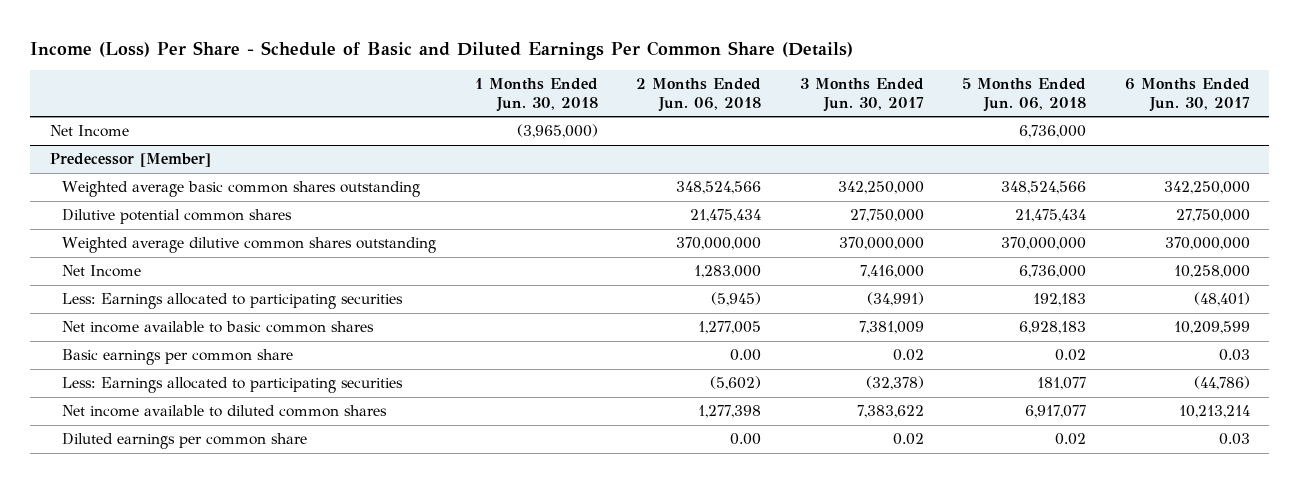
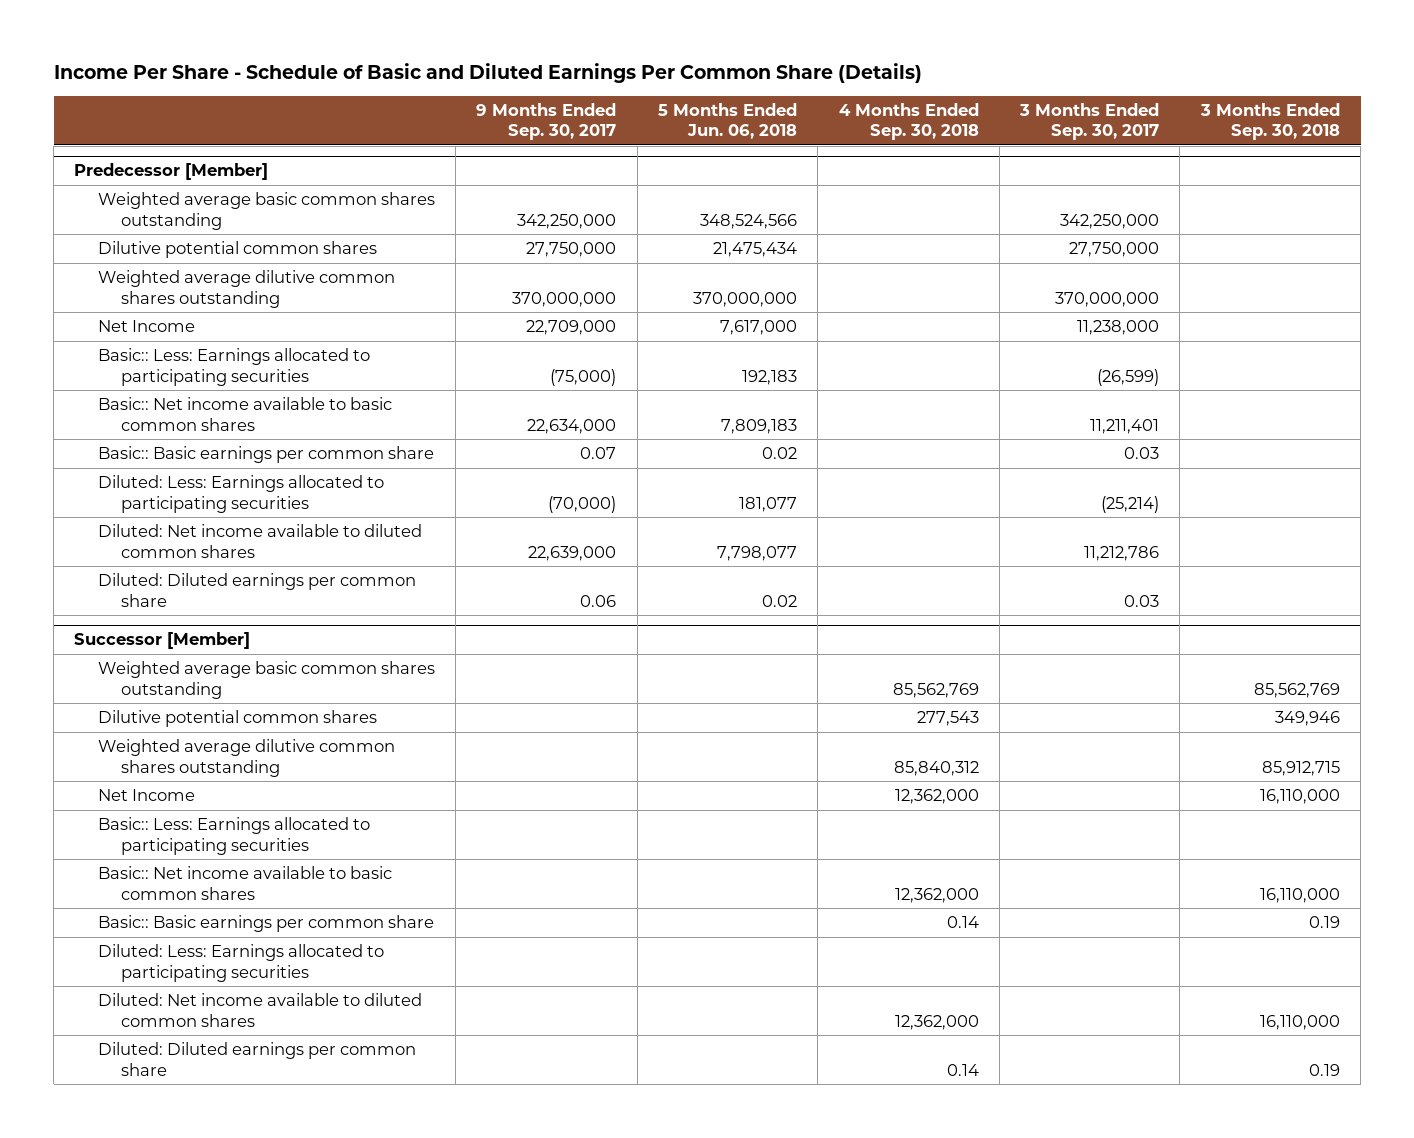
- Income (Loss) Per Share - Schedule of Basic and Diluted Earnings Per Common Share (Details)
+ Income Per Share - Schedule of Basic and Diluted Earnings Per Common Share (Details)
- | 1 Months Ended Jun. 30, 2018 | 2 Months Ended Jun. 06, 2018 | 3 Months Ended Jun. 30, 2017 | 5 Months Ended Jun. 06, 2018 | 6 Months Ended Jun. 30, 2017
+ | 9 Months Ended Sep. 30, 2017 | 5 Months Ended Jun. 06, 2018 | 4 Months Ended Sep. 30, 2018 | 3 Months Ended Sep. 30, 2017 | 3 Months Ended Sep. 30, 2018
- Net Income | (3,965,000) | | | 6,736,000 |
@ Predecessor [Member]
- Net Income | | 1,283,000 | 7,416,000 | 6,736,000 | 10,258,000
- Less: Earnings allocated to participating securities | | (5,945) | (34,991) | 192,183 | (48,401)
- Net income available to basic common shares | | 1,277,005 | 7,381,009 | 6,928,183 | 10,209,599
- Basic earnings per common share | | 0.00 | 0.02 | 0.02 | 0.03
- Less: Earnings allocated to participating securities | | (5,602) | (32,378) | 181,077 | (44,786)
- Net income available to diluted common shares | | 1,277,398 | 7,383,622 | 6,917,077 | 10,213,214
- Diluted earnings per common share | | 0.00 | 0.02 | 0.02 | 0.03
+ Net Income | 22,709,000 | 7,617,000 | | 11,238,000 |
+ Basic:: Less: Earnings allocated to participating securities | (75,000) | 192,183 | | (26,599) |
+ Basic:: Net income available to basic common shares | 22,634,000 | 7,809,183 | | 11,211,401 |
+ Basic:: Basic earnings per common share | 0.07 | 0.02 | | 0.03 |
+ Diluted: Less: Earnings allocated to participating securities | (70,000) | 181,077 | | (25,214) |
+ Diluted: Net income available to diluted common shares | 22,639,000 | 7,798,077 | | 11,212,786 |
+ Diluted: Diluted earnings per common share | 0.06 | 0.02 | | 0.03 |
+ Successor [Member]
+ Weighted average basic common shares outstanding | | | 85,562,769 | | 85,562,769
+ Dilutive potential common shares | | | 277,543 | | 349,946
+ Weighted average dilutive common shares outstanding | | | 85,840,312 | | 85,912,715
+ Net Income | | | 12,362,000 | | 16,110,000
+ Basic:: Less: Earnings allocated to participating securities
+ Basic:: Net income available to basic common shares | | | 12,362,000 | | 16,110,000
+ Basic:: Basic earnings per common share | | | 0.14 | | 0.19
+ Diluted: Less: Earnings allocated to participating securities
+ Diluted: Net income available to diluted common shares | | | 12,362,000 | | 16,110,000
+ Diluted: Diluted earnings per common share | | | 0.14 | | 0.19

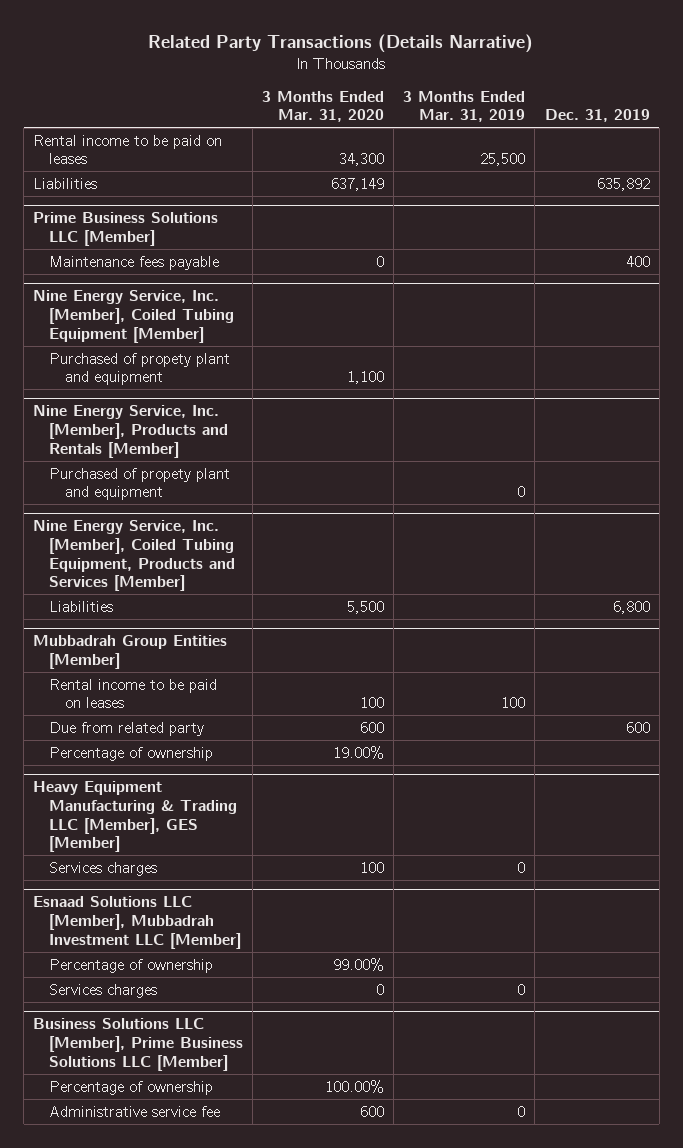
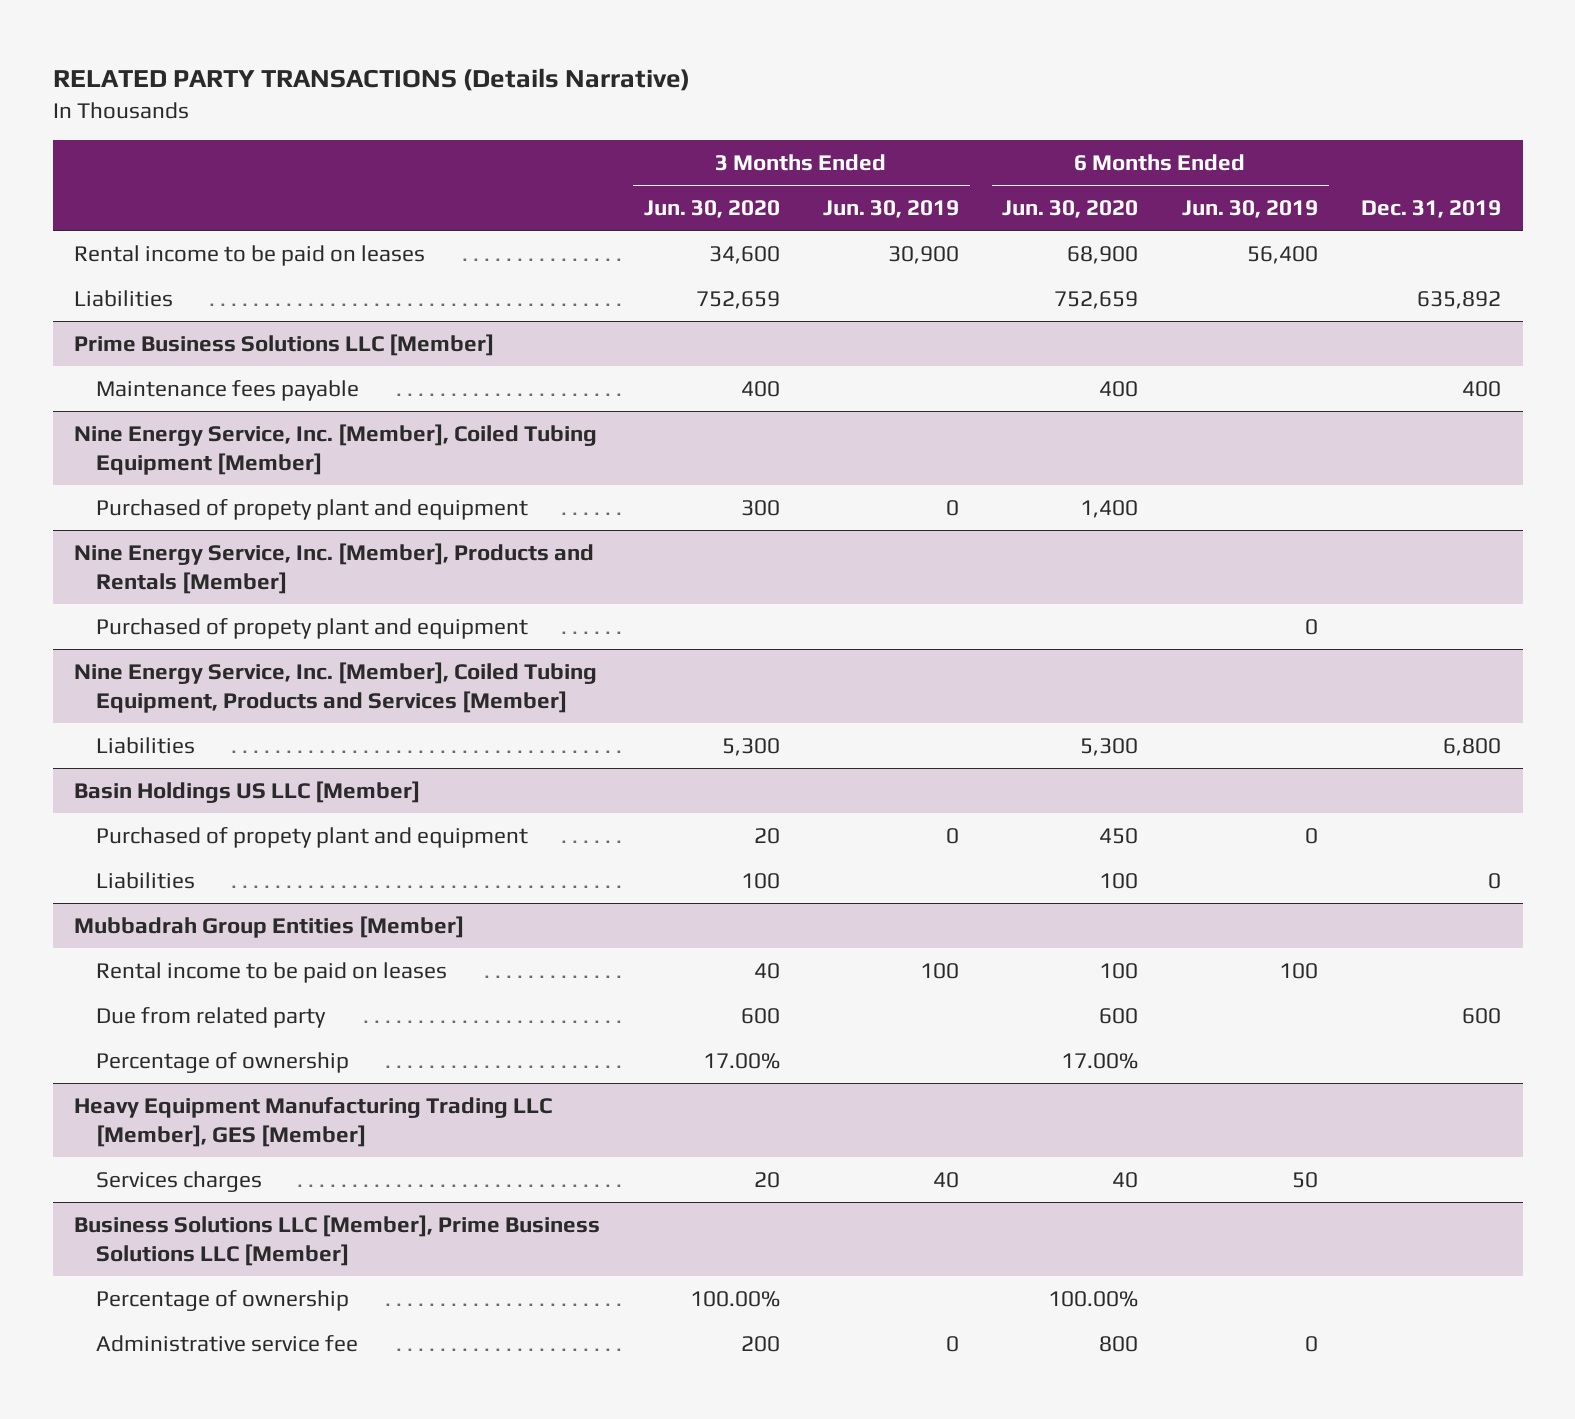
- Related Party Transactions (Details Narrative)
+ RELATED PARTY TRANSACTIONS (Details Narrative)
- | 3 Months Ended Mar. 31, 2020 | 3 Months Ended Mar. 31, 2019 | Dec. 31, 2019
+ | 3 Months Ended Jun. 30, 2020 | 3 Months Ended Jun. 30, 2019 | 6 Months Ended Jun. 30, 2020 | 6 Months Ended Jun. 30, 2019 | Dec. 31, 2019
+ Basin Holdings US LLC [Member]
+ Purchased of propety plant and equipment | 20 | 0 | 450 | 0 |
+ Liabilities | 100 | | 100 | | 0
- Heavy Equipment Manufacturing & Trading LLC [Member], GES [Member]
+ Heavy Equipment Manufacturing Trading LLC [Member], GES [Member]
- Esnaad Solutions LLC [Member], Mubbadrah Investment LLC [Member]
- Percentage of ownership | 99.00% | |
- Services charges | 0 | 0 |

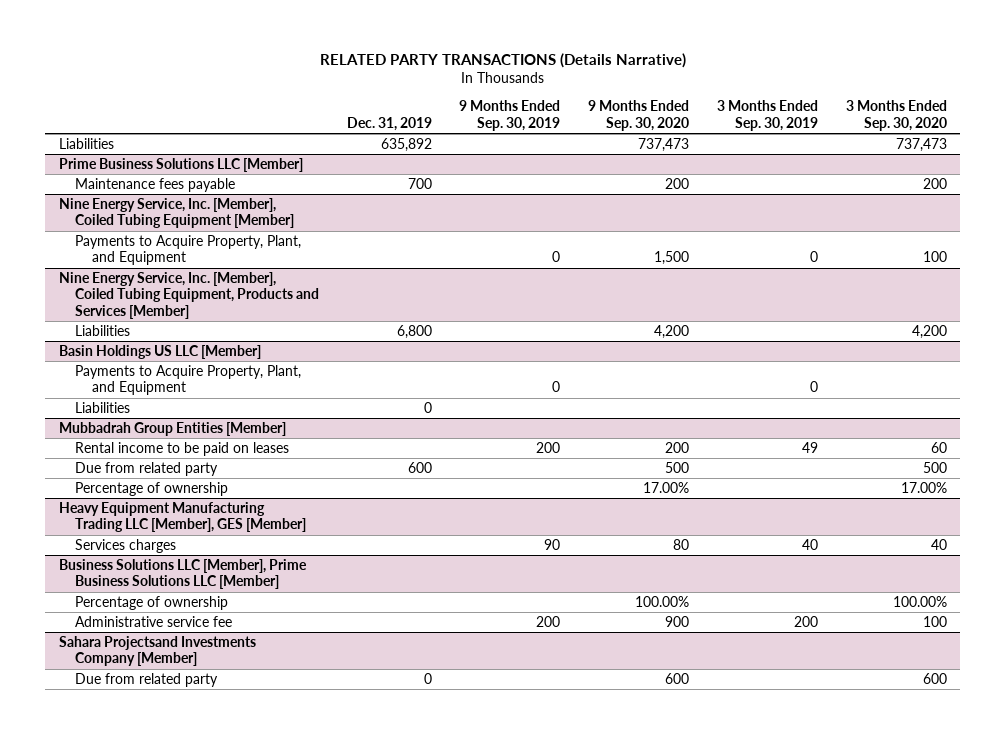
- | 3 Months Ended Jun. 30, 2020 | 3 Months Ended Jun. 30, 2019 | 6 Months Ended Jun. 30, 2020 | 6 Months Ended Jun. 30, 2019 | Dec. 31, 2019
+ | Dec. 31, 2019 | 9 Months Ended Sep. 30, 2019 | 9 Months Ended Sep. 30, 2020 | 3 Months Ended Sep. 30, 2019 | 3 Months Ended Sep. 30, 2020
- Rental income to be paid on leases | 34,600 | 30,900 | 68,900 | 56,400 |
@ Prime Business Solutions LLC [Member]
- Maintenance fees payable | 400 | | 400 | | 400
+ Maintenance fees payable | 700 | | 200 | | 200
@ Nine Energy Service, Inc. [Member], Coiled Tubing Equipment [Member]
- Purchased of propety plant and equipment | 300 | 0 | 1,400 | |
- Nine Energy Service, Inc. [Member], Products and Rentals [Member]
- Purchased of propety plant and equipment | | | | 0 |
@ Nine Energy Service, Inc. [Member], Coiled Tubing Equipment [Member]
+ Payments to Acquire Property, Plant, and Equipment | | 0 | 1,500 | 0 | 100
@ Basin Holdings US LLC [Member]
- Purchased of propety plant and equipment | 20 | 0 | 450 | 0 |
+ Payments to Acquire Property, Plant, and Equipment | | 0 | | 0 |
+ Sahara Projectsand Investments Company [Member]
+ Due from related party | 0 | | 600 | | 600

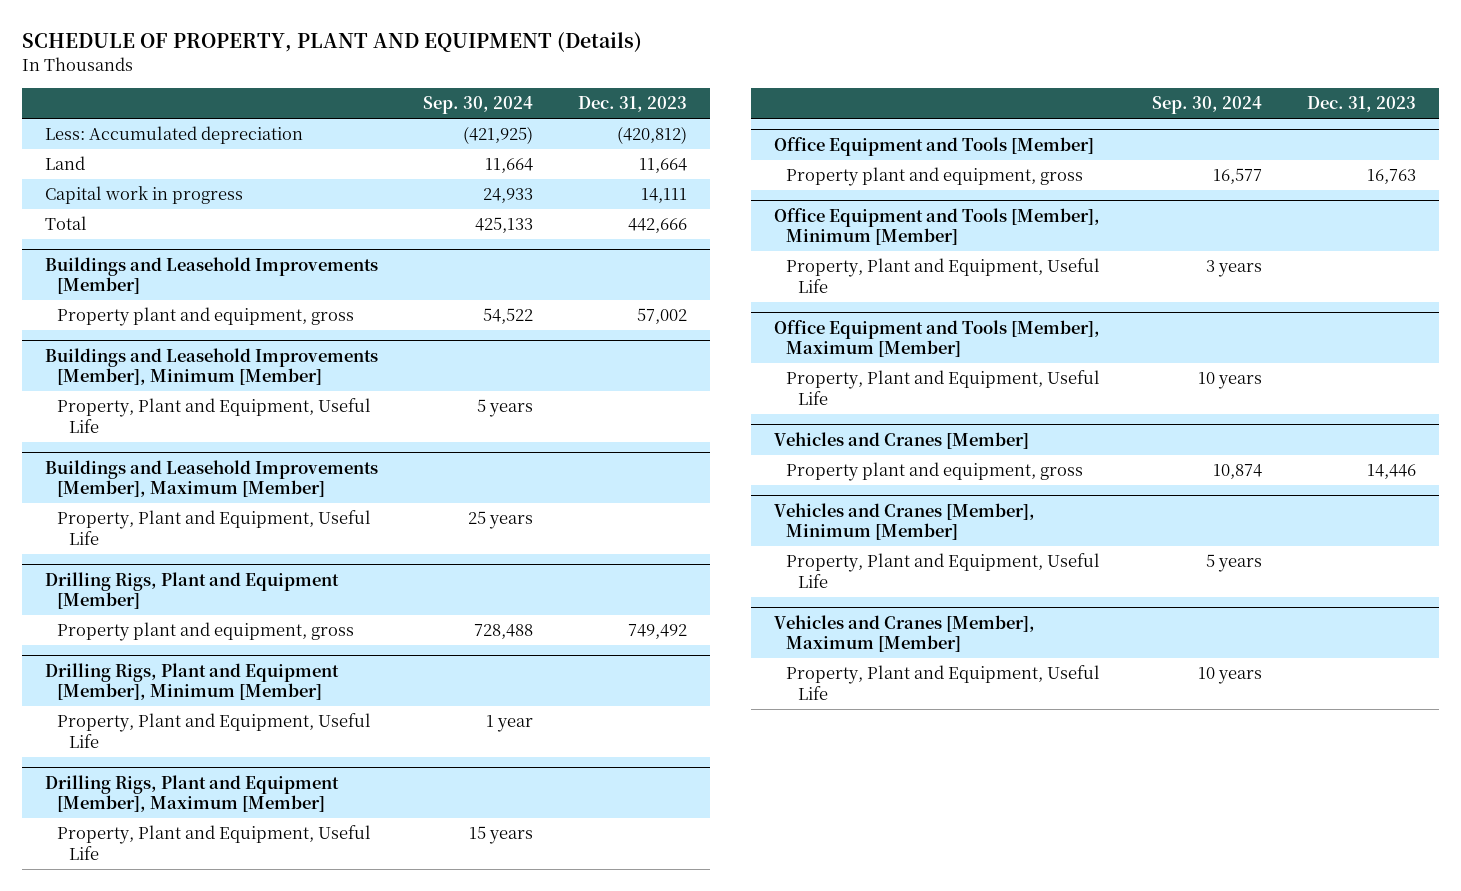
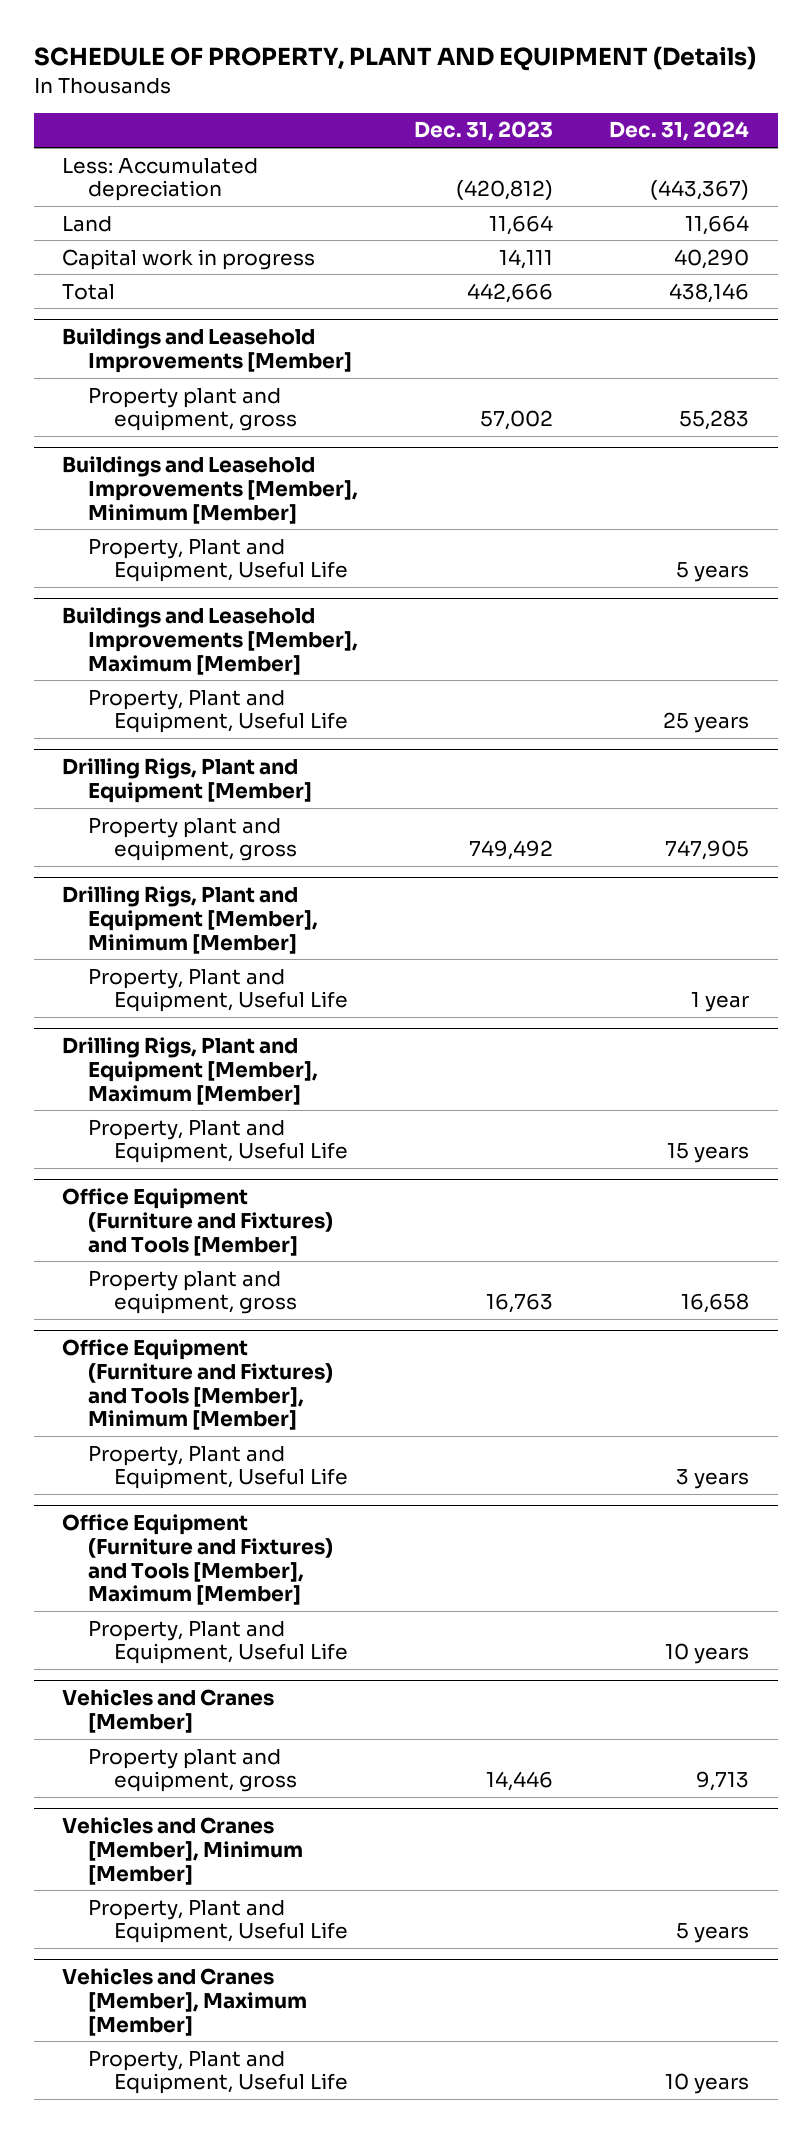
- | Sep. 30, 2024 | Dec. 31, 2023
+ | Dec. 31, 2023 | Dec. 31, 2024
- Office Equipment and Tools [Member]
+ Office Equipment (Furniture and Fixtures) and Tools [Member]
- Office Equipment and Tools [Member], Minimum [Member]
+ Office Equipment (Furniture and Fixtures) and Tools [Member], Minimum [Member]
- Office Equipment and Tools [Member], Maximum [Member]
+ Office Equipment (Furniture and Fixtures) and Tools [Member], Maximum [Member]

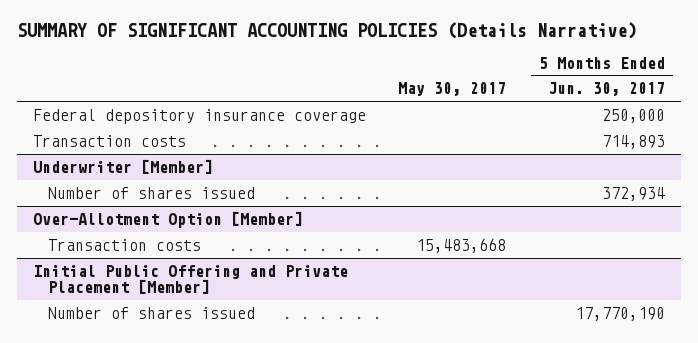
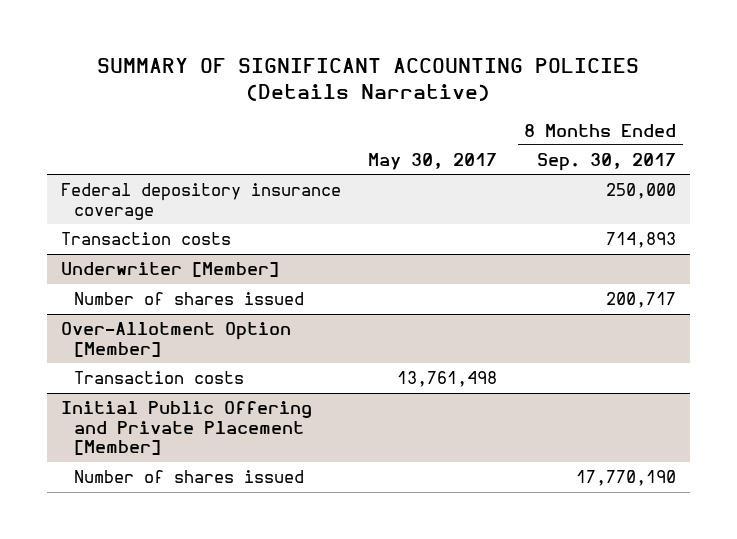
- | May 30, 2017 | 5 Months Ended Jun. 30, 2017
+ | May 30, 2017 | 8 Months Ended Sep. 30, 2017
@ Over-Allotment Option [Member]
- Transaction costs | 15,483,668 |
+ Transaction costs | 13,761,498 |

